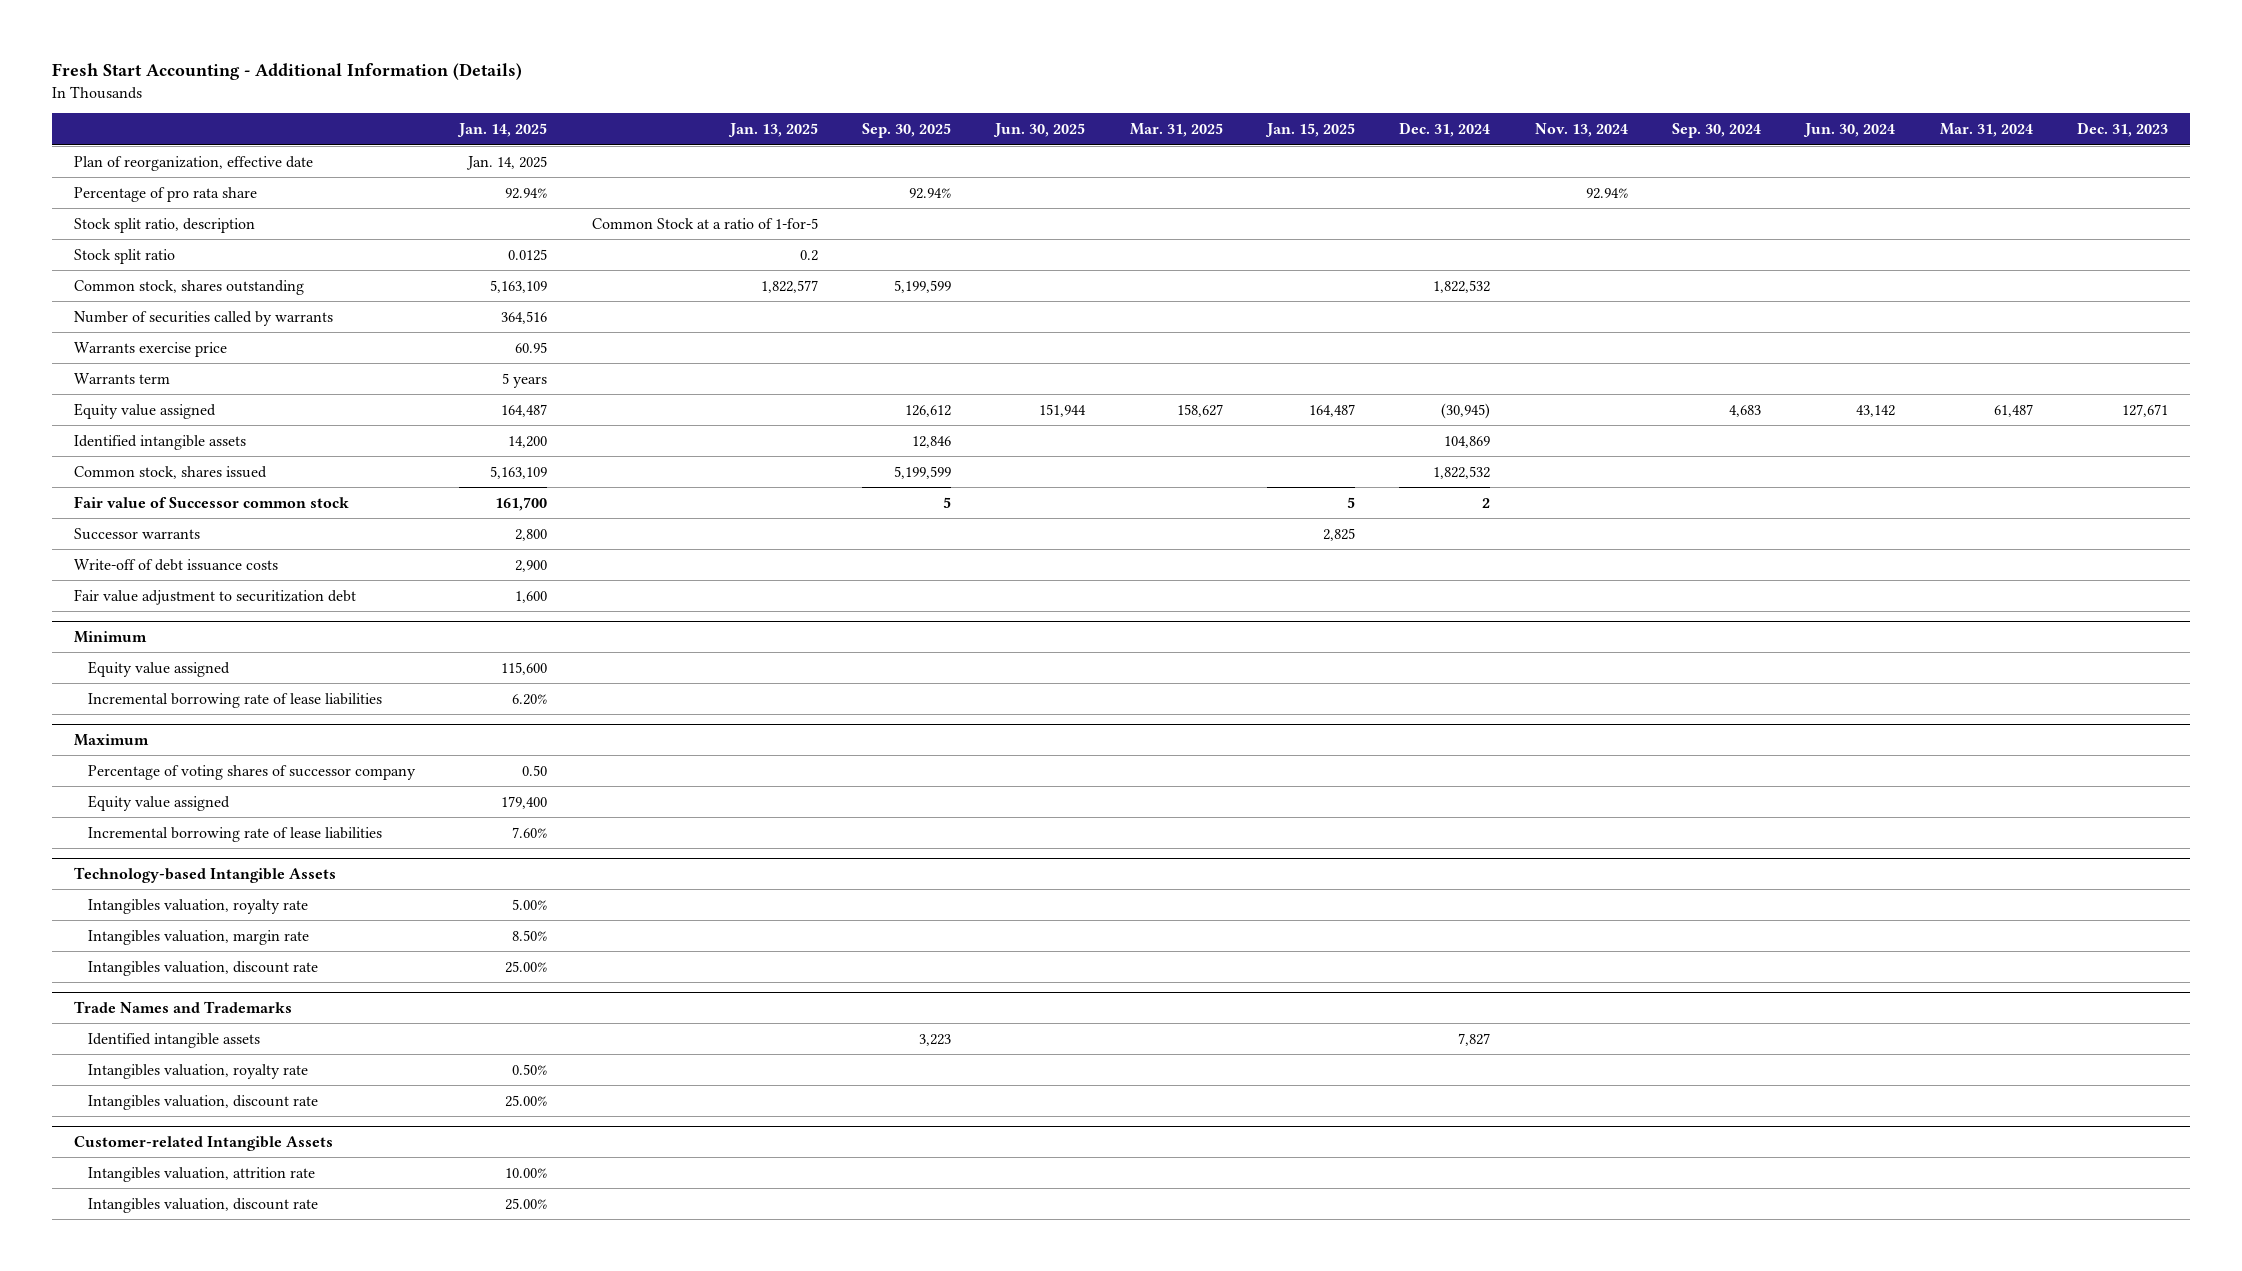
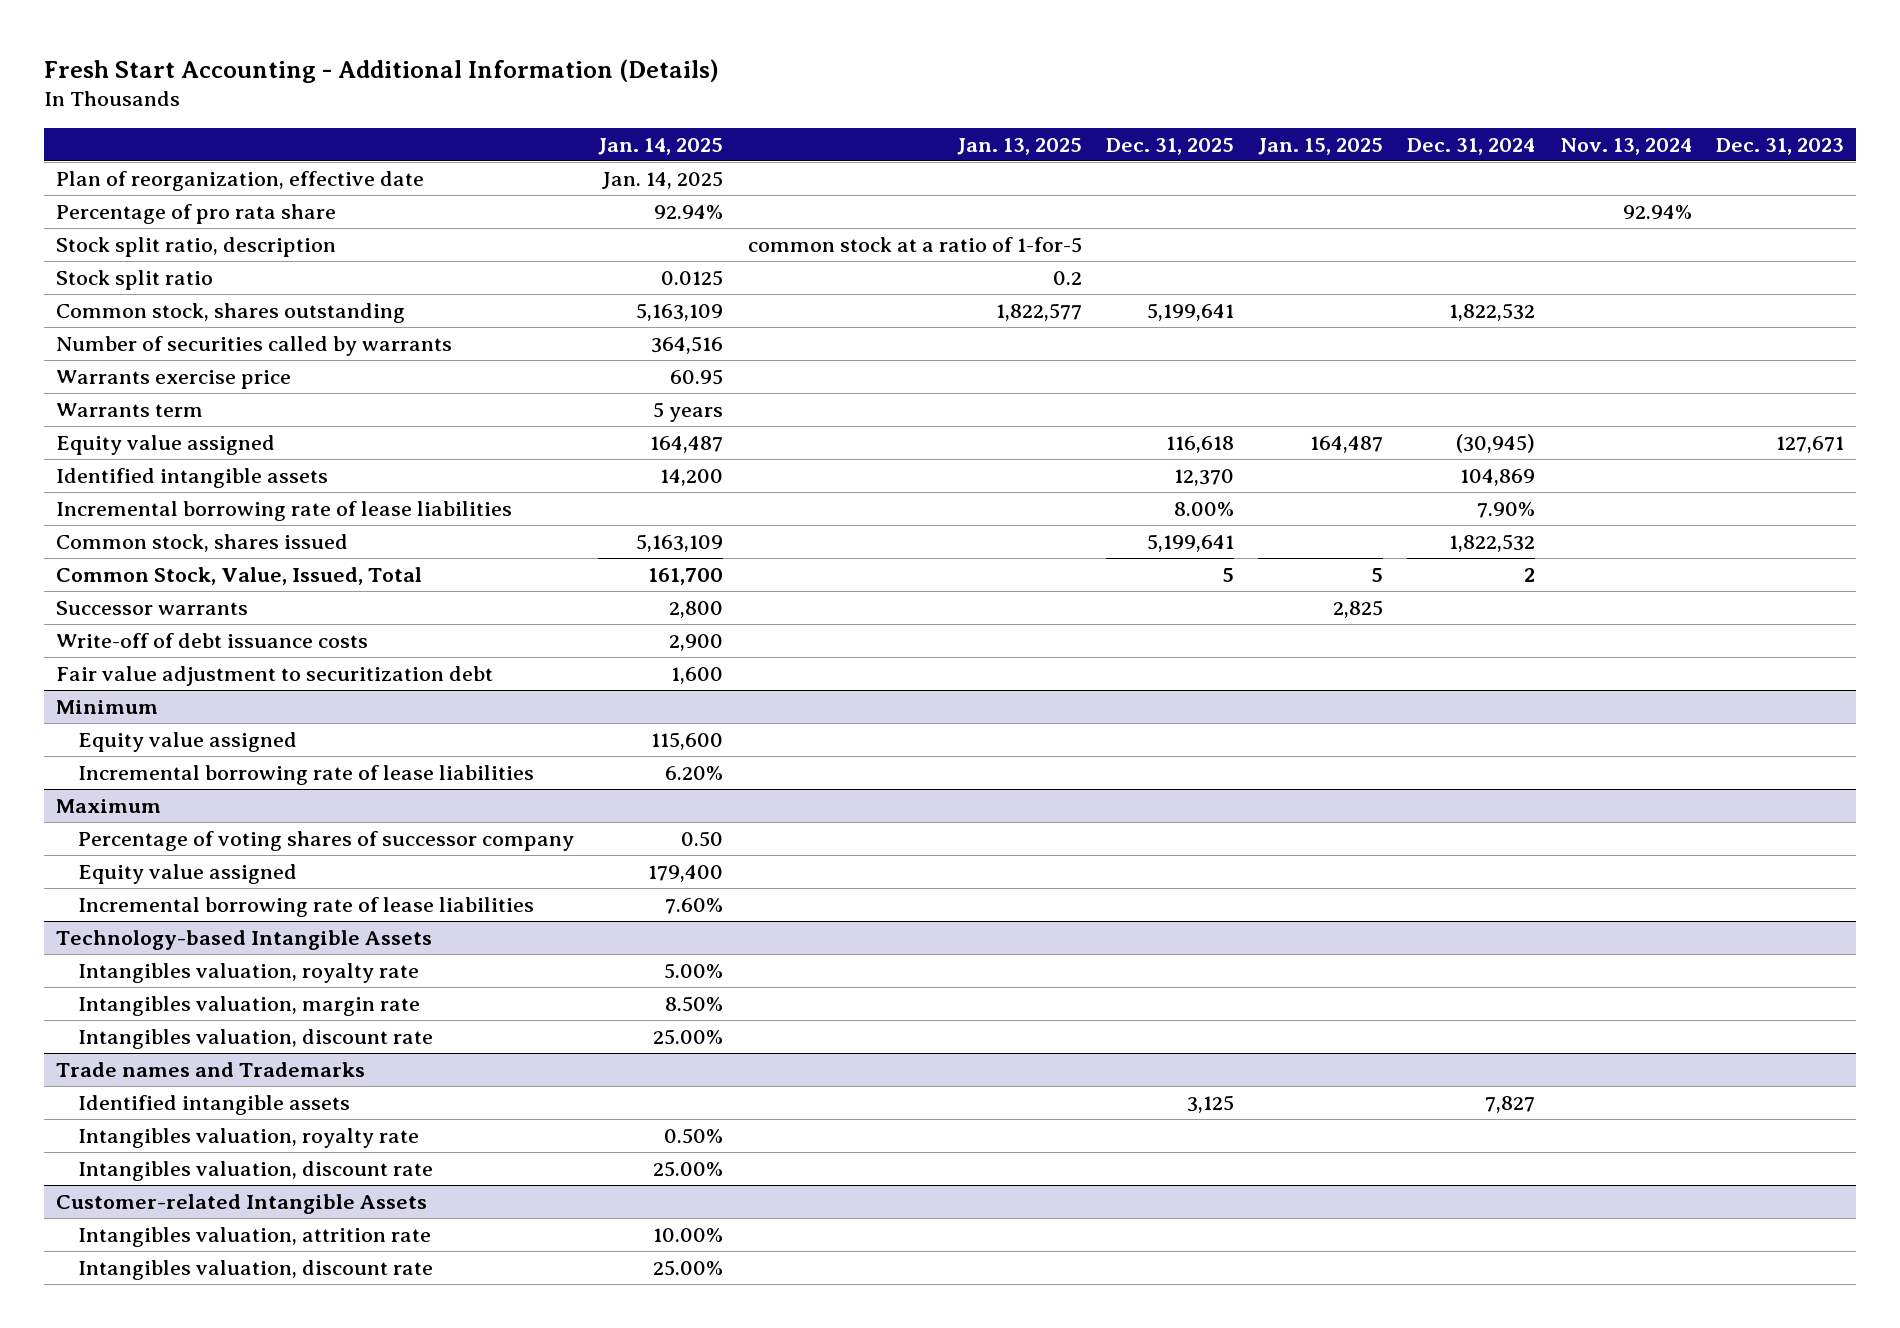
- | Jan. 14, 2025 | Jan. 13, 2025 | Sep. 30, 2025 | Jun. 30, 2025 | Mar. 31, 2025 | Jan. 15, 2025 | Dec. 31, 2024 | Nov. 13, 2024 | Sep. 30, 2024 | Jun. 30, 2024 | Mar. 31, 2024 | Dec. 31, 2023
+ | Jan. 14, 2025 | Jan. 13, 2025 | Dec. 31, 2025 | Jan. 15, 2025 | Dec. 31, 2024 | Nov. 13, 2024 | Dec. 31, 2023
- Stock split ratio, description | | Common Stock at a ratio of 1-for-5 | | | | | | | | | |
+ Stock split ratio, description | | common stock at a ratio of 1-for-5 | | | | |
+ Incremental borrowing rate of lease liabilities | | | 8.00% | | 7.90% | |
- Fair value of Successor common stock | 161,700 | | 5 | | | 5 | 2 | | | | |
+ Common Stock, Value, Issued, Total | 161,700 | | 5 | 5 | 2 | |
- Trade Names and Trademarks
+ Trade names and Trademarks

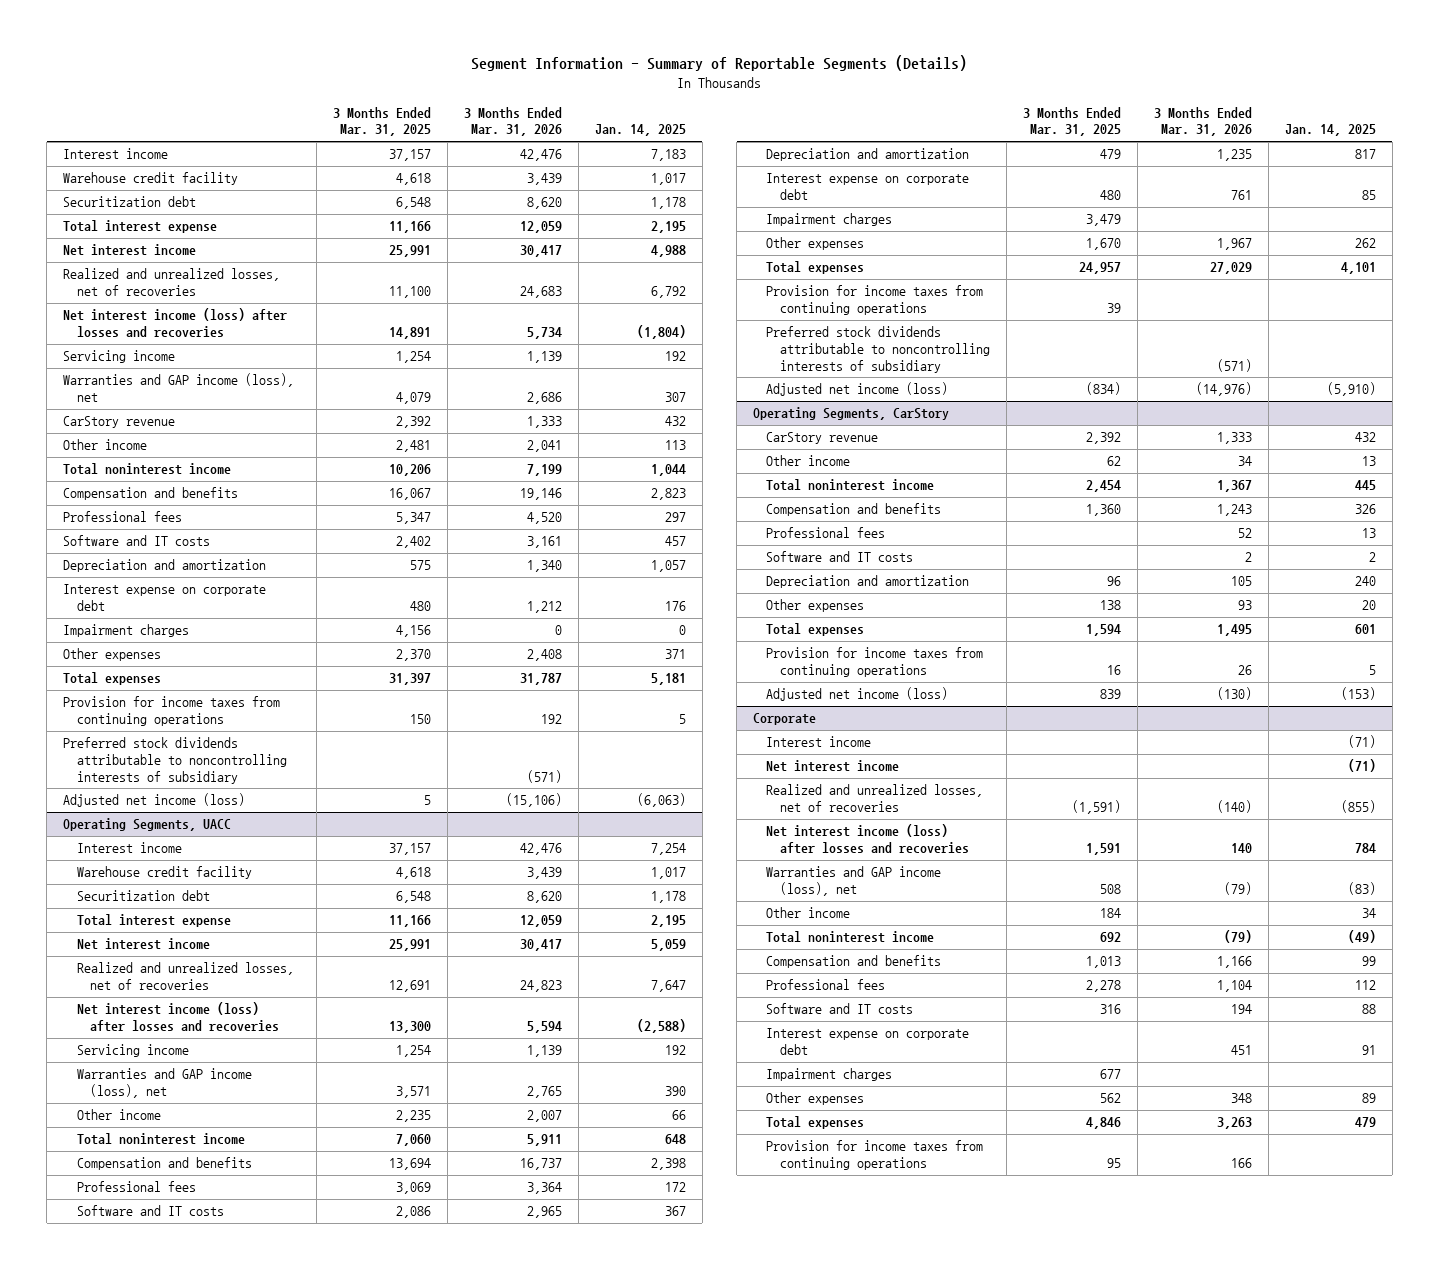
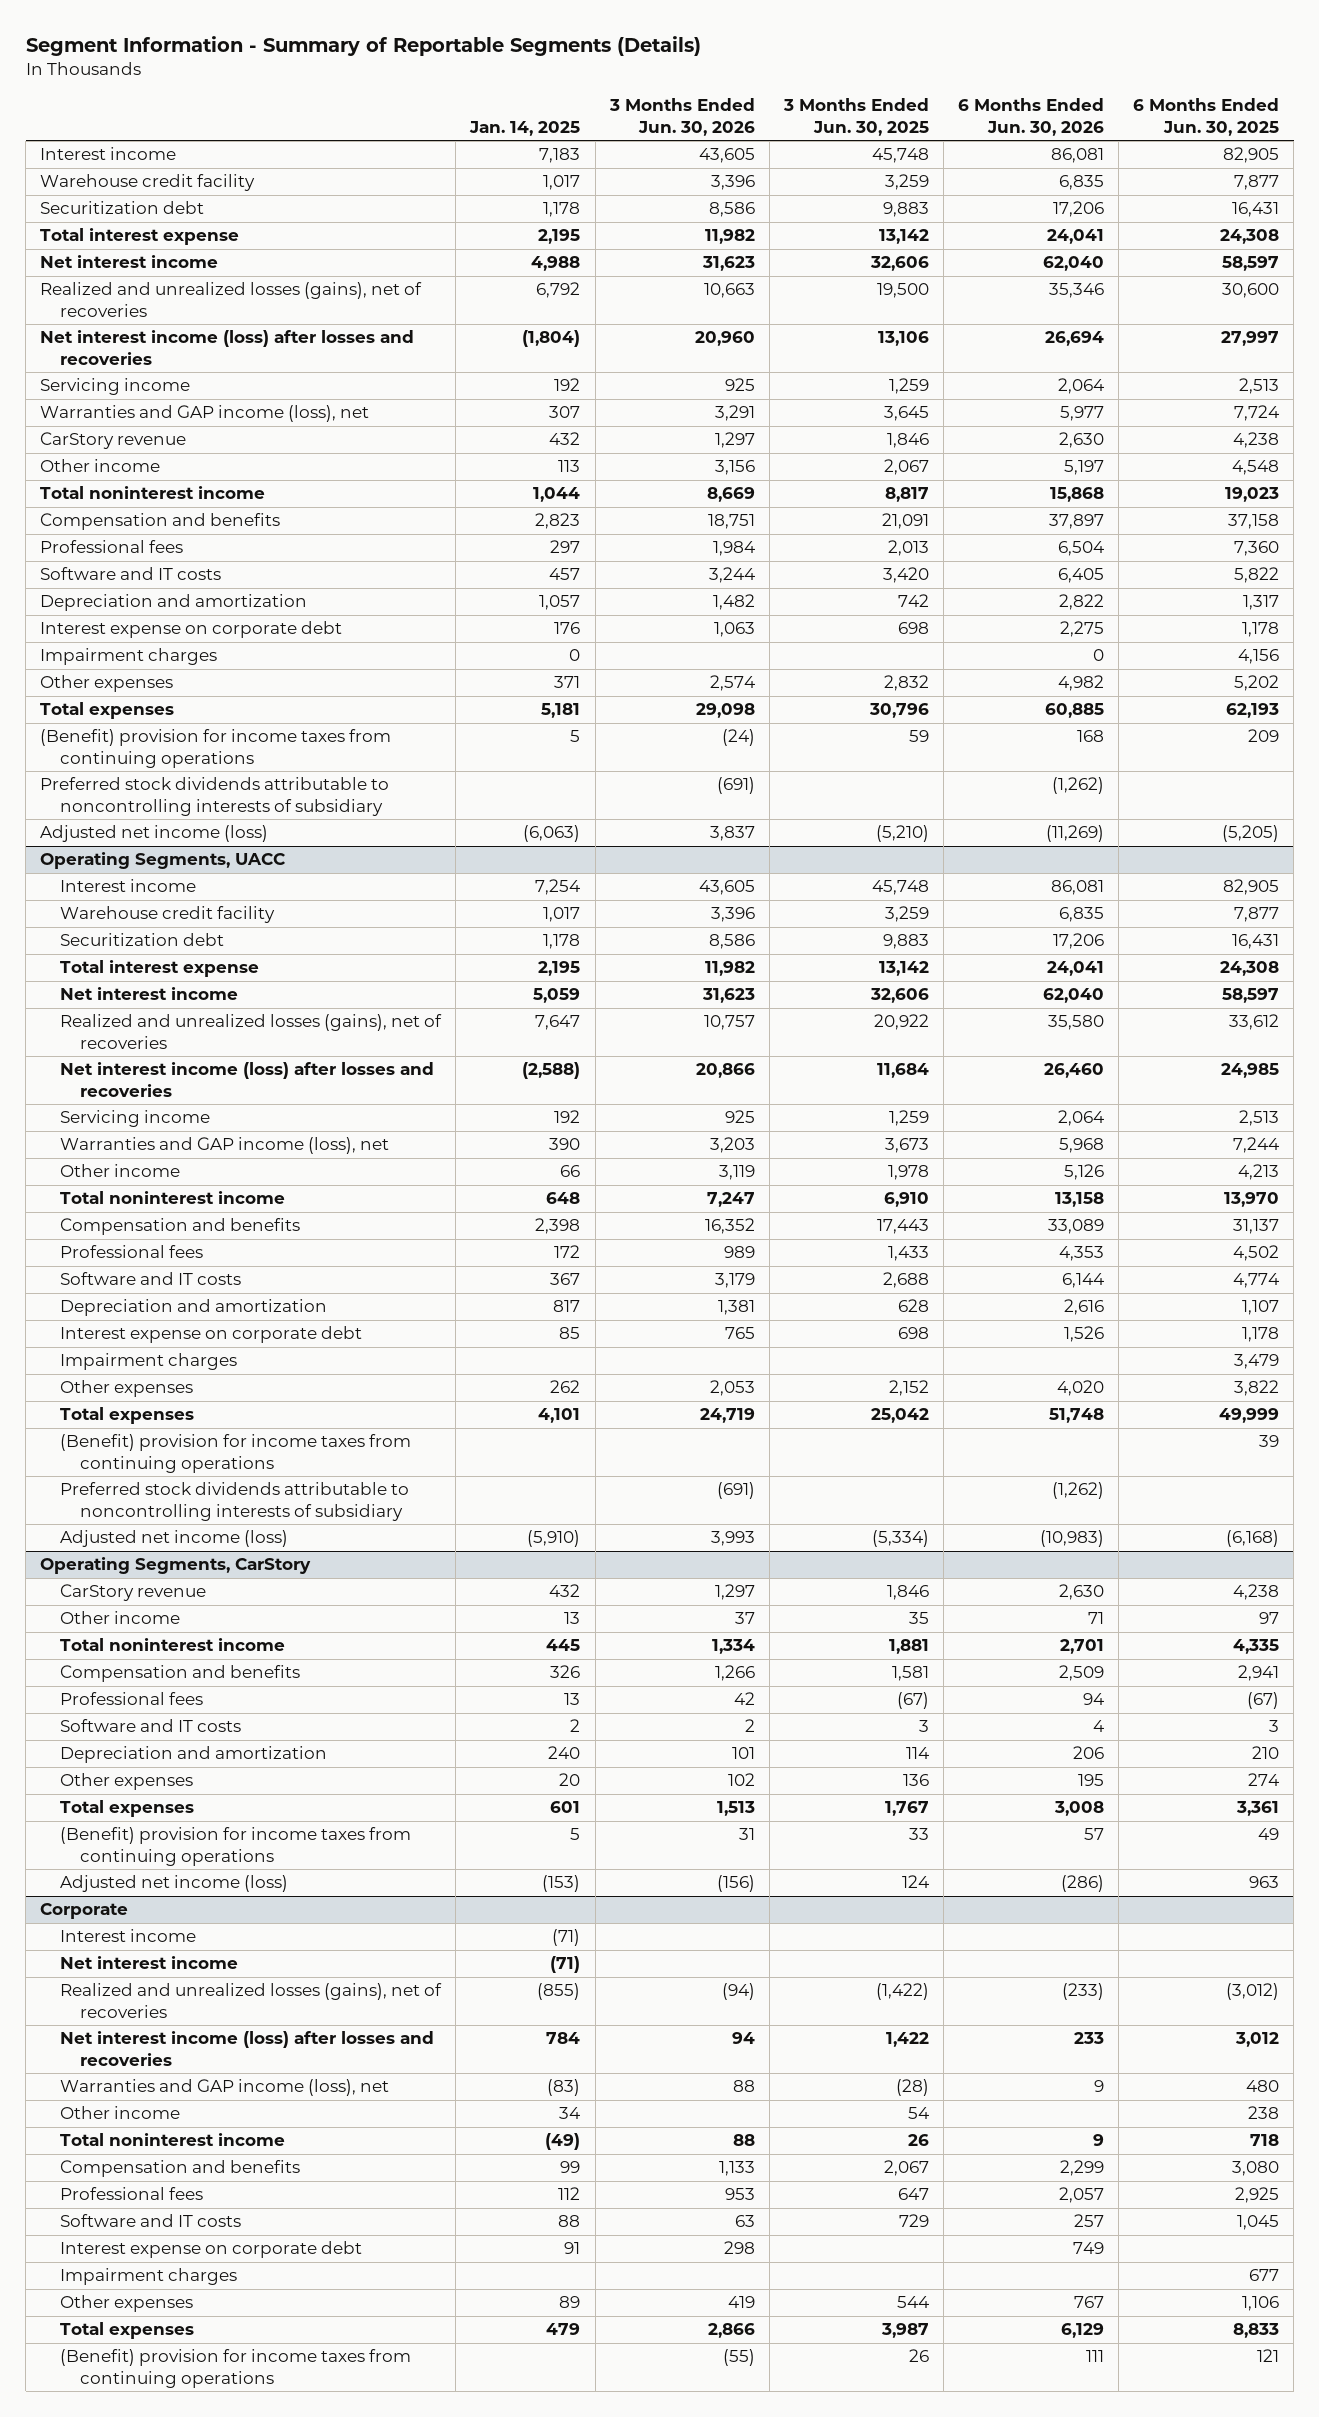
- | 3 Months Ended Mar. 31, 2025 | 3 Months Ended Mar. 31, 2026 | Jan. 14, 2025
+ | Jan. 14, 2025 | 3 Months Ended Jun. 30, 2026 | 3 Months Ended Jun. 30, 2025 | 6 Months Ended Jun. 30, 2026 | 6 Months Ended Jun. 30, 2025
- Realized and unrealized losses, net of recoveries | 11,100 | 24,683 | 6,792
+ Realized and unrealized losses (gains), net of recoveries | 6,792 | 10,663 | 19,500 | 35,346 | 30,600
- Provision for income taxes from continuing operations | 150 | 192 | 5
+ (Benefit) provision for income taxes from continuing operations | 5 | (24) | 59 | 168 | 209
@ Operating Segments, UACC
- Realized and unrealized losses, net of recoveries | 12,691 | 24,823 | 7,647
+ Realized and unrealized losses (gains), net of recoveries | 7,647 | 10,757 | 20,922 | 35,580 | 33,612
- Provision for income taxes from continuing operations | 39 | |
+ (Benefit) provision for income taxes from continuing operations | | | | | 39
@ Operating Segments, CarStory
- Provision for income taxes from continuing operations | 16 | 26 | 5
+ (Benefit) provision for income taxes from continuing operations | 5 | 31 | 33 | 57 | 49
@ Corporate
- Realized and unrealized losses, net of recoveries | (1,591) | (140) | (855)
+ Realized and unrealized losses (gains), net of recoveries | (855) | (94) | (1,422) | (233) | (3,012)
- Provision for income taxes from continuing operations | 95 | 166 |
+ (Benefit) provision for income taxes from continuing operations | | (55) | 26 | 111 | 121

